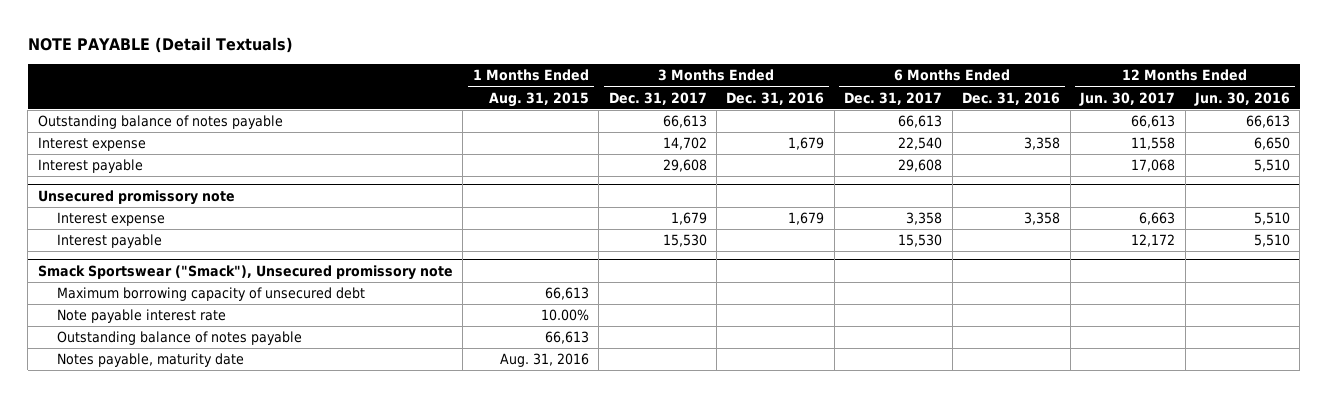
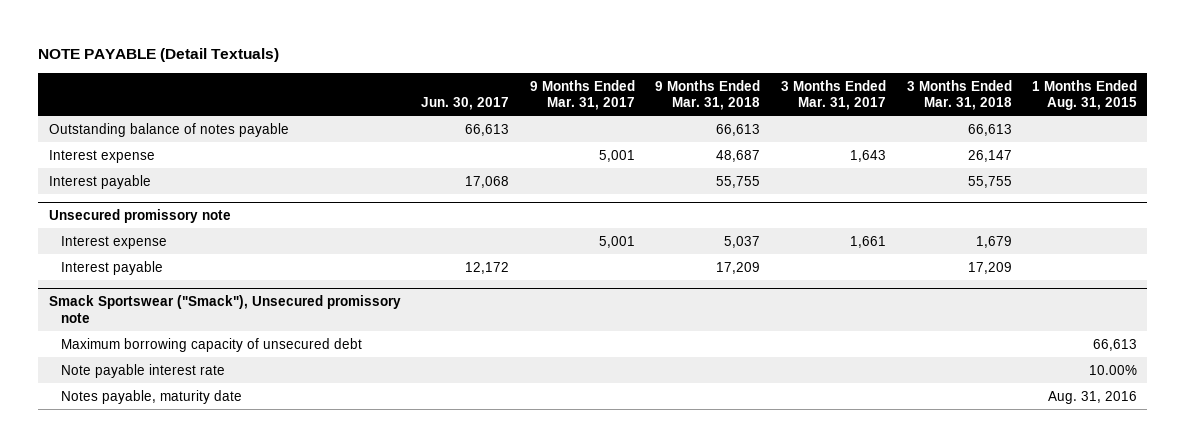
- | 1 Months Ended Aug. 31, 2015 | 3 Months Ended Dec. 31, 2017 | 3 Months Ended Dec. 31, 2016 | 6 Months Ended Dec. 31, 2017 | 6 Months Ended Dec. 31, 2016 | 12 Months Ended Jun. 30, 2017 | 12 Months Ended Jun. 30, 2016
+ | Jun. 30, 2017 | 9 Months Ended Mar. 31, 2017 | 9 Months Ended Mar. 31, 2018 | 3 Months Ended Mar. 31, 2017 | 3 Months Ended Mar. 31, 2018 | 1 Months Ended Aug. 31, 2015
@ Smack Sportswear ("Smack"), Unsecured promissory note
- Outstanding balance of notes payable | 66,613 | | | | | |

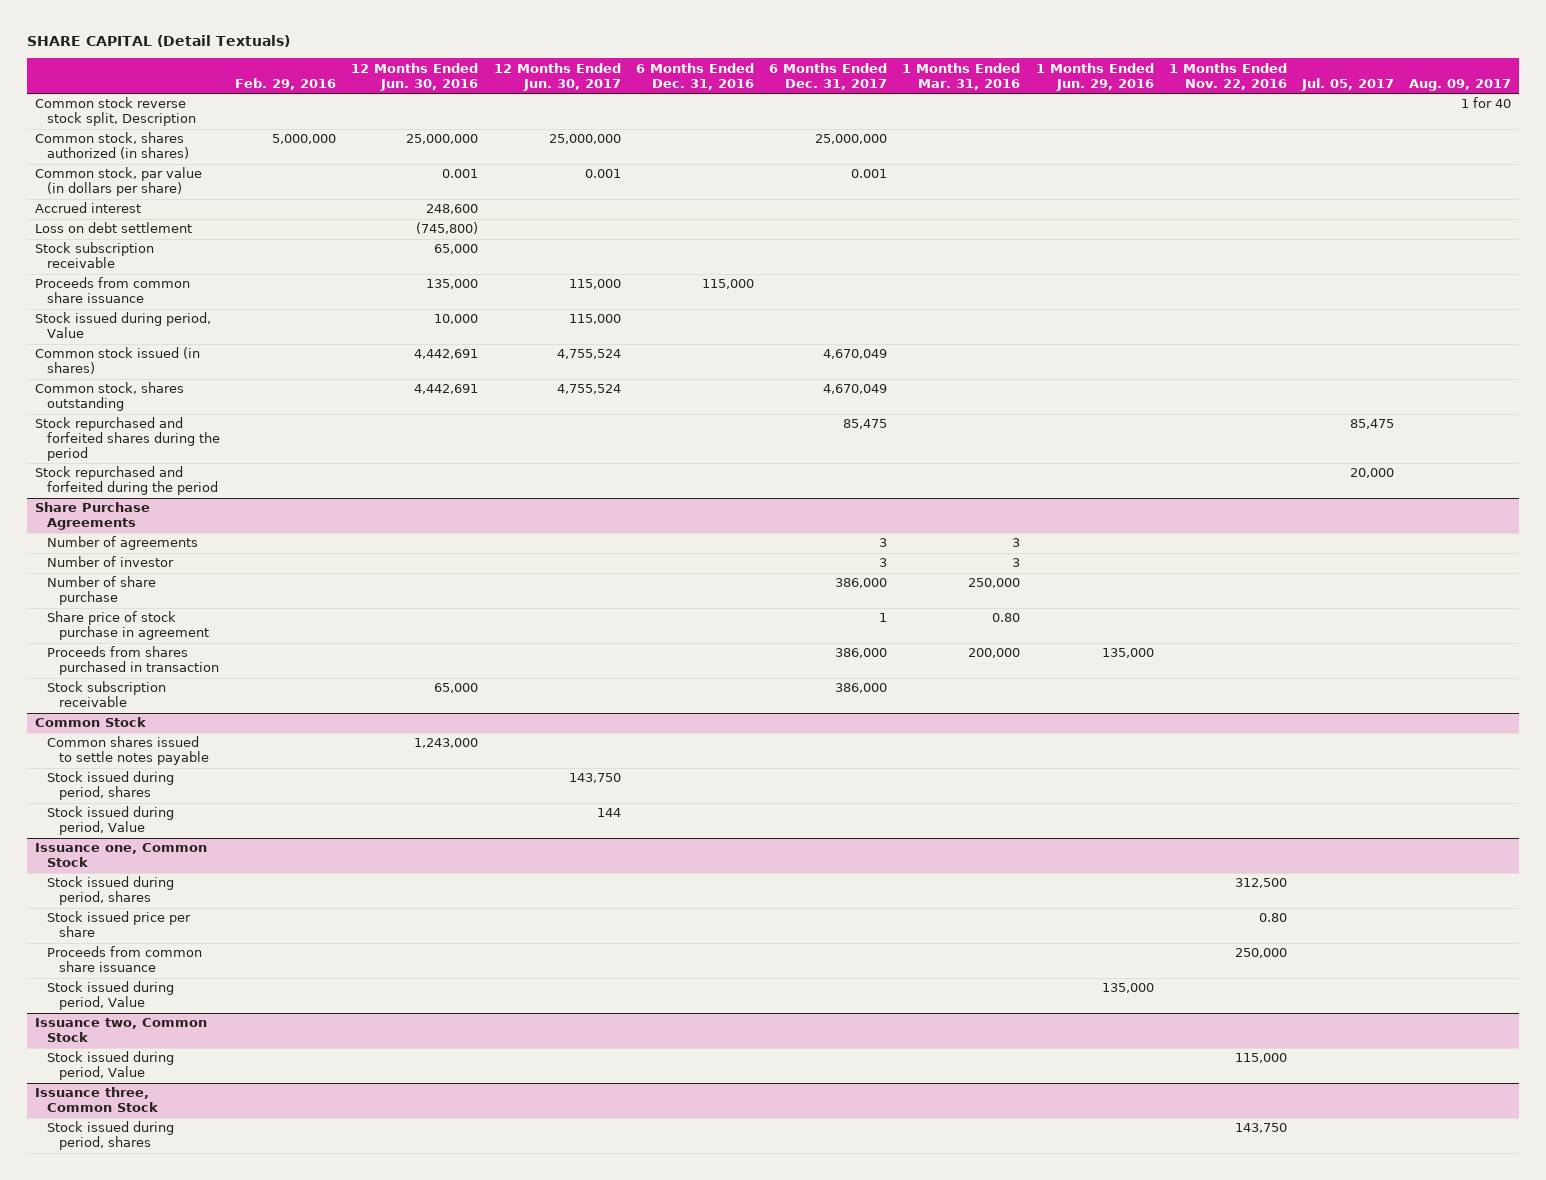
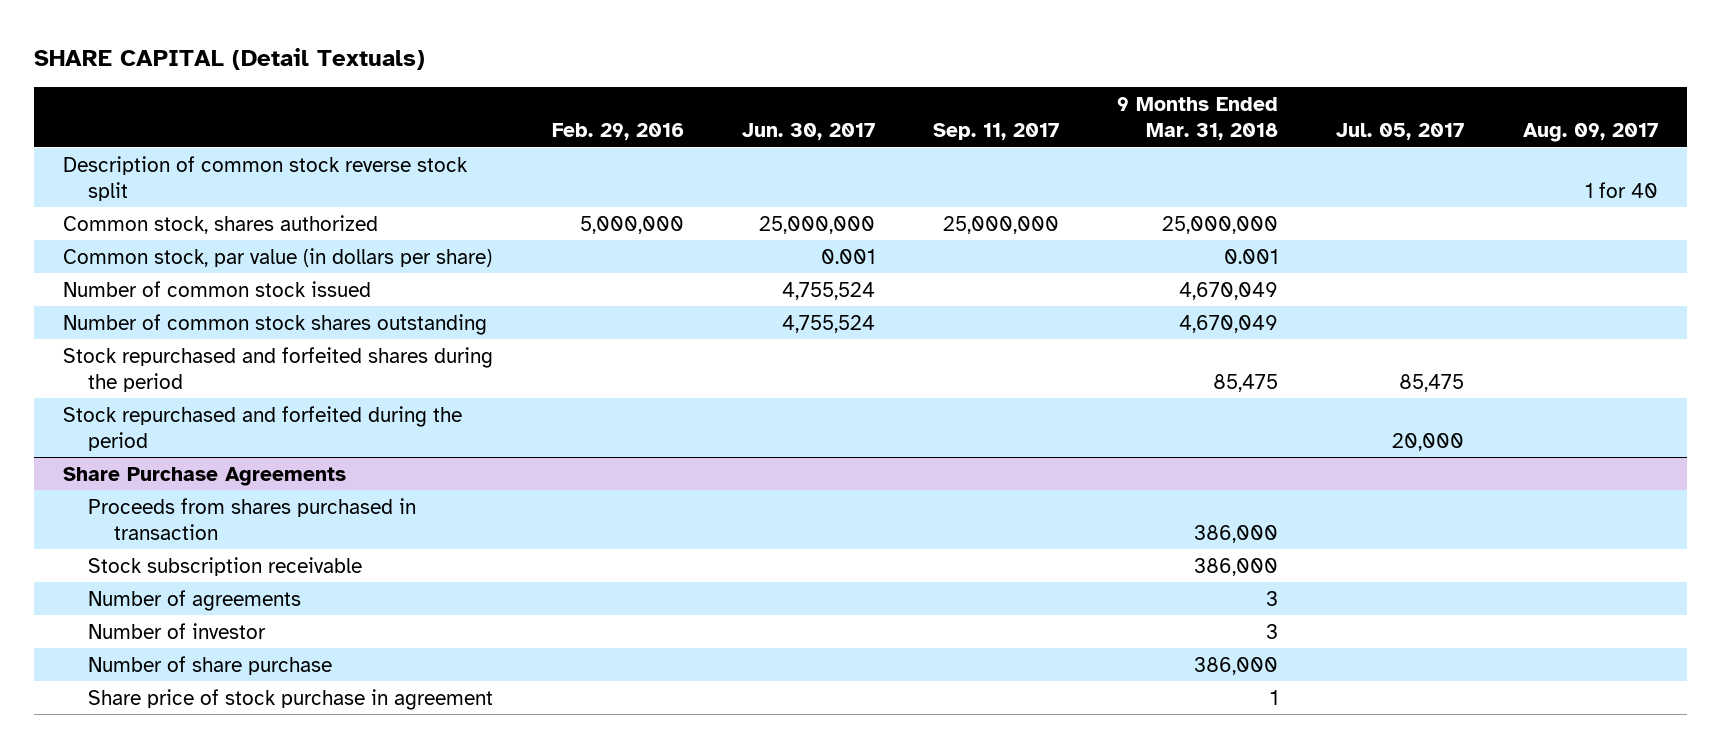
- | Feb. 29, 2016 | 12 Months Ended Jun. 30, 2016 | 12 Months Ended Jun. 30, 2017 | 6 Months Ended Dec. 31, 2016 | 6 Months Ended Dec. 31, 2017 | 1 Months Ended Mar. 31, 2016 | 1 Months Ended Jun. 29, 2016 | 1 Months Ended Nov. 22, 2016 | Jul. 05, 2017 | Aug. 09, 2017
+ | Feb. 29, 2016 | Jun. 30, 2017 | Sep. 11, 2017 | 9 Months Ended Mar. 31, 2018 | Jul. 05, 2017 | Aug. 09, 2017
- Common stock reverse stock split, Description | | | | | | | | | | 1 for 40
- Common stock, shares authorized (in shares) | 5,000,000 | 25,000,000 | 25,000,000 | | 25,000,000 | | | | |
+ Description of common stock reverse stock split | | | | | | 1 for 40
+ Common stock, shares authorized | 5,000,000 | 25,000,000 | 25,000,000 | 25,000,000 | |
- Accrued interest | | 248,600 | | | | | | | |
- Loss on debt settlement | | (745,800) | | | | | | | |
- Stock subscription receivable | | 65,000 | | | | | | | |
- Proceeds from common share issuance | | 135,000 | 115,000 | 115,000 | | | | | |
- Stock issued during period, Value | | 10,000 | 115,000 | | | | | | |
- Common stock issued (in shares) | | 4,442,691 | 4,755,524 | | 4,670,049 | | | | |
- Common stock, shares outstanding | | 4,442,691 | 4,755,524 | | 4,670,049 | | | | |
+ Number of common stock issued | | 4,755,524 | | 4,670,049 | |
+ Number of common stock shares outstanding | | 4,755,524 | | 4,670,049 | |
@ Share Purchase Agreements
moved up: Proceeds from shares purchased in transaction | | | | 386,000 | |
moved up: Stock subscription receivable | | | | 386,000 | |
- Common Stock
- Common shares issued to settle notes payable | | 1,243,000 | | | | | | | |
- Stock issued during period, shares | | | 143,750 | | | | | | |
- Stock issued during period, Value | | | 144 | | | | | | |
- Issuance one, Common Stock
- Stock issued during period, shares | | | | | | | | 312,500 | |
- Stock issued price per share | | | | | | | | 0.80 | |
- Proceeds from common share issuance | | | | | | | | 250,000 | |
- Stock issued during period, Value | | | | | | | 135,000 | | |
- Issuance two, Common Stock
- Stock issued during period, Value | | | | | | | | 115,000 | |
- Issuance three, Common Stock
- Stock issued during period, shares | | | | | | | | 143,750 | |

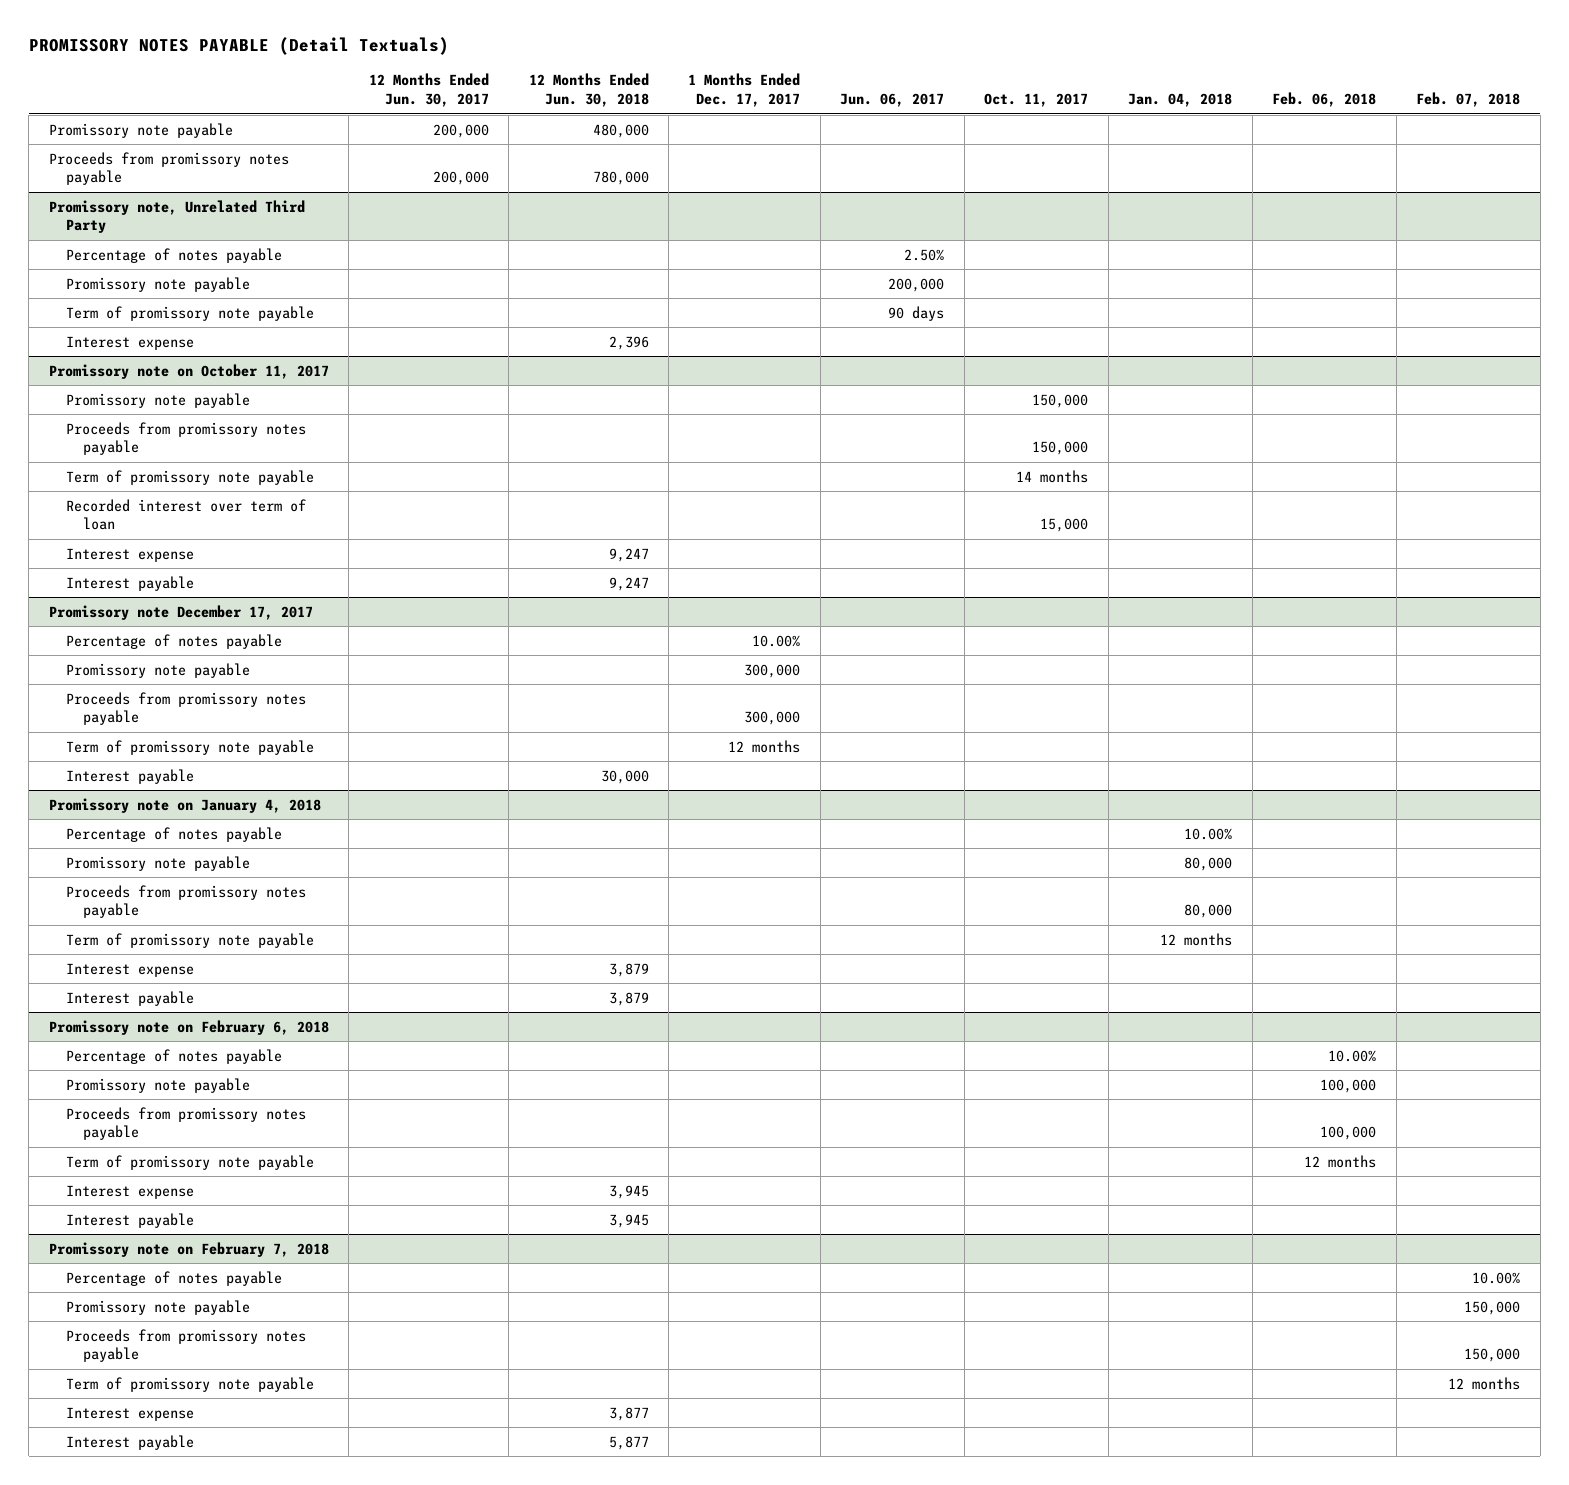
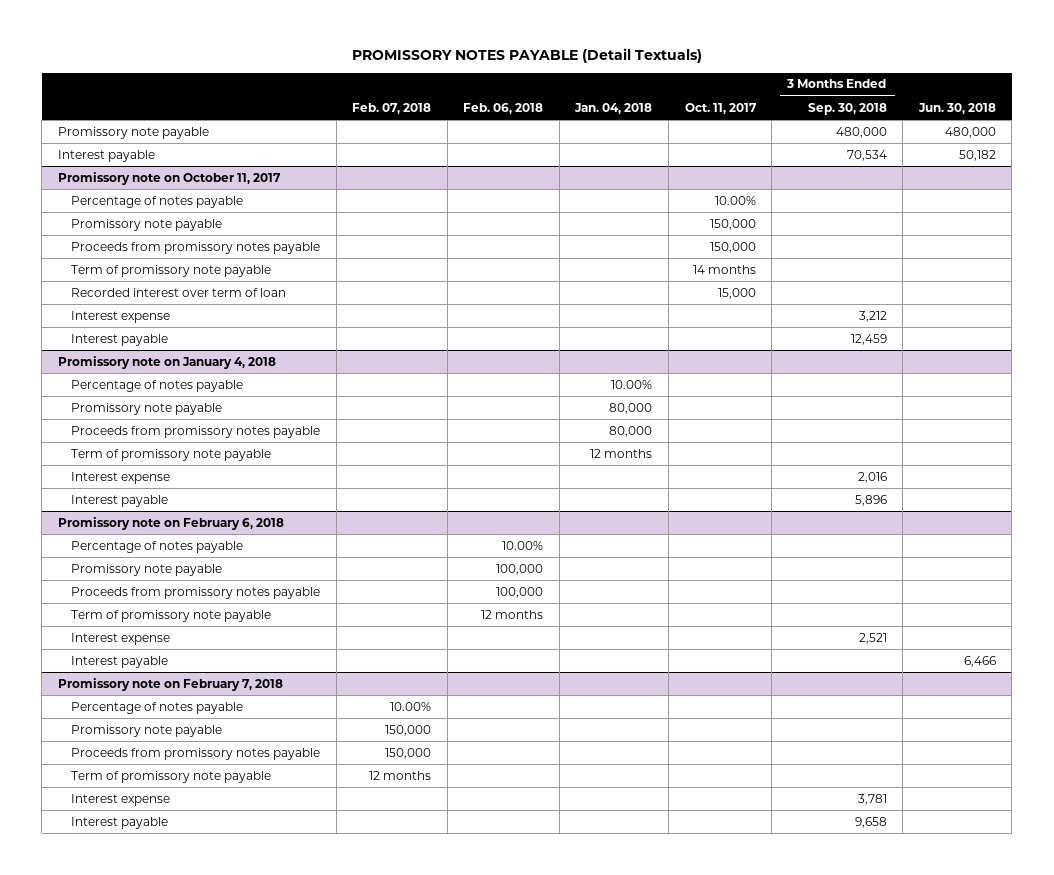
- | 12 Months Ended Jun. 30, 2017 | 12 Months Ended Jun. 30, 2018 | 1 Months Ended Dec. 17, 2017 | Jun. 06, 2017 | Oct. 11, 2017 | Jan. 04, 2018 | Feb. 06, 2018 | Feb. 07, 2018
+ | Feb. 07, 2018 | Feb. 06, 2018 | Jan. 04, 2018 | Oct. 11, 2017 | 3 Months Ended Sep. 30, 2018 | Jun. 30, 2018
- Proceeds from promissory notes payable | 200,000 | 780,000 | | | | | |
- Promissory note, Unrelated Third Party
- Percentage of notes payable | | | | 2.50% | | | |
- Promissory note payable | | | | 200,000 | | | |
- Term of promissory note payable | | | | 90 days | | | |
- Interest expense | | 2,396 | | | | | |
+ Interest payable | | | | | 70,534 | 50,182
@ Promissory note on October 11, 2017
+ Percentage of notes payable | | | | 10.00% | |
- Promissory note December 17, 2017
- Percentage of notes payable | | | 10.00% | | | | |
- Promissory note payable | | | 300,000 | | | | |
- Proceeds from promissory notes payable | | | 300,000 | | | | |
- Term of promissory note payable | | | 12 months | | | | |
- Interest payable | | 30,000 | | | | | |

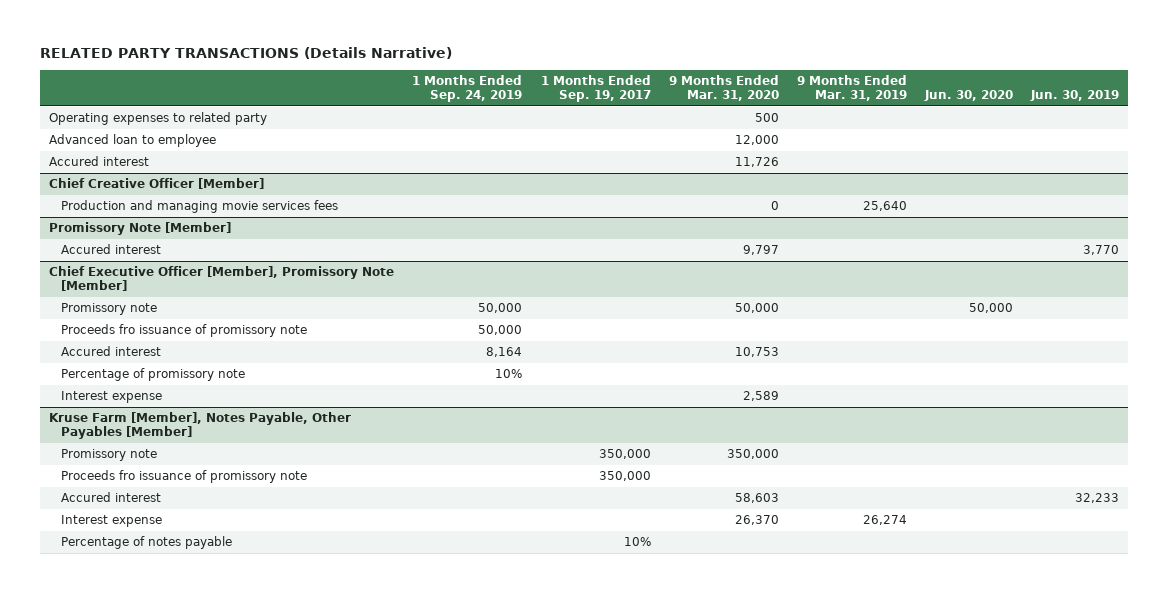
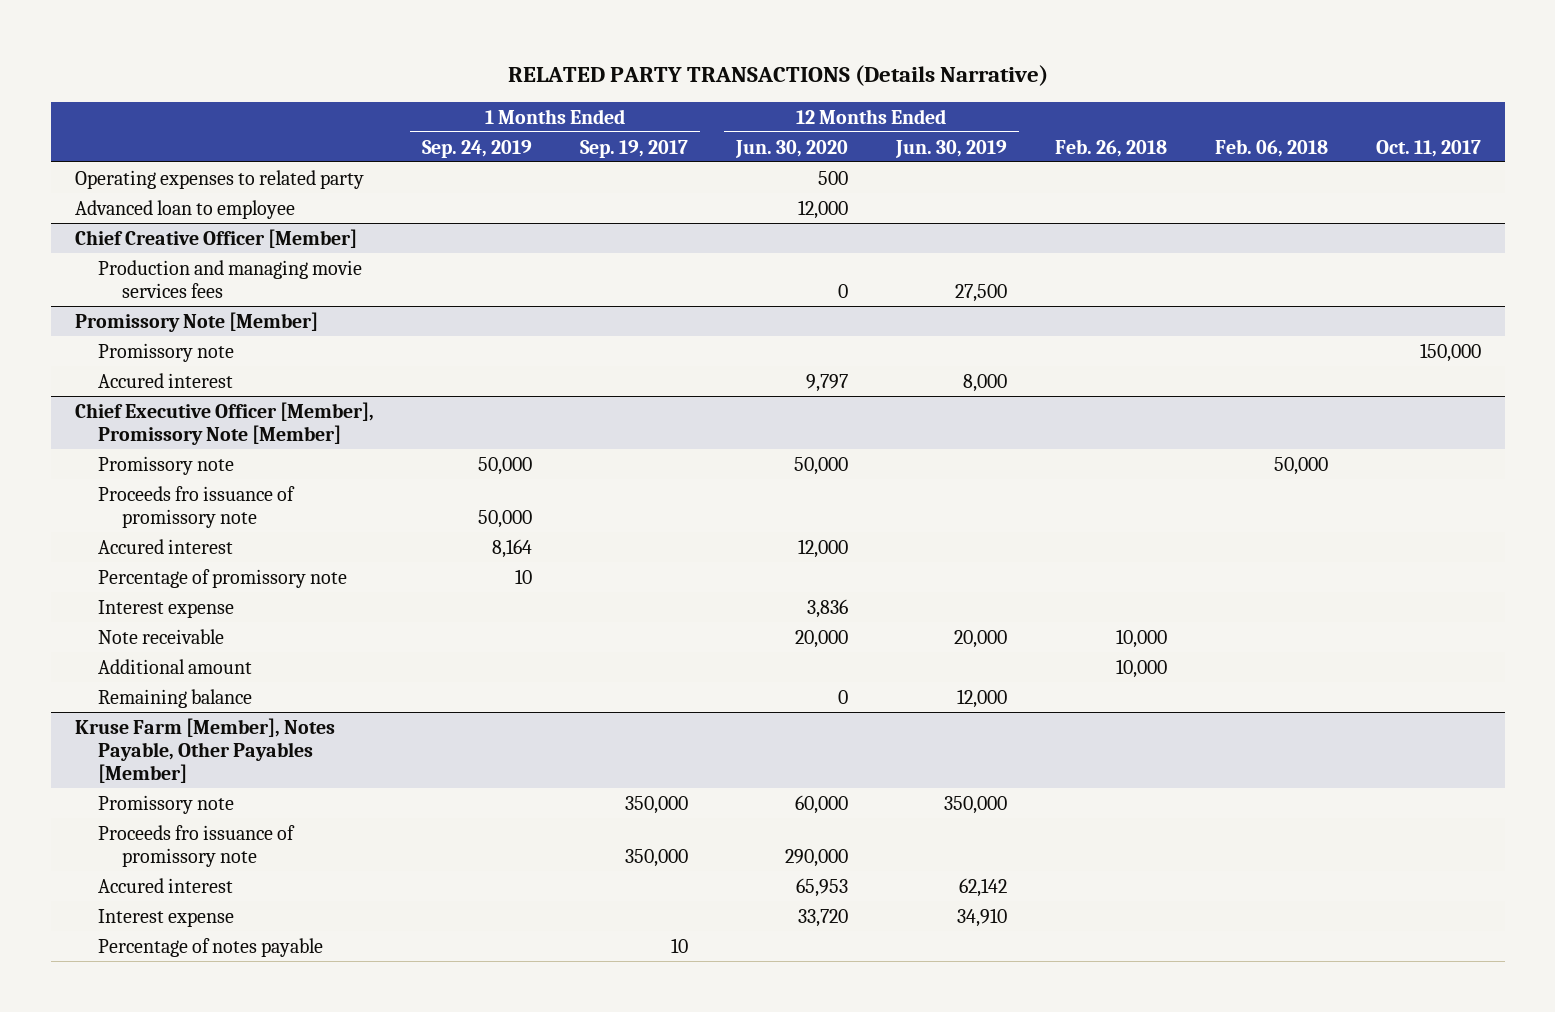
- | 1 Months Ended Sep. 24, 2019 | 1 Months Ended Sep. 19, 2017 | 9 Months Ended Mar. 31, 2020 | 9 Months Ended Mar. 31, 2019 | Jun. 30, 2020 | Jun. 30, 2019
+ | 1 Months Ended Sep. 24, 2019 | 1 Months Ended Sep. 19, 2017 | 12 Months Ended Jun. 30, 2020 | 12 Months Ended Jun. 30, 2019 | Feb. 26, 2018 | Feb. 06, 2018 | Oct. 11, 2017
- Accured interest | | | 11,726 | | |
@ Promissory Note [Member]
+ Promissory note | | | | | | | 150,000
@ Chief Executive Officer [Member], Promissory Note [Member]
- Percentage of promissory note | 10% | | | | |
+ Percentage of promissory note | 10 | | | | | |
+ Note receivable | | | 20,000 | 20,000 | 10,000 | |
+ Additional amount | | | | | 10,000 | |
+ Remaining balance | | | 0 | 12,000 | | |
@ Kruse Farm [Member], Notes Payable, Other Payables [Member]
- Percentage of notes payable | | 10% | | | |
+ Percentage of notes payable | | 10 | | | | |

